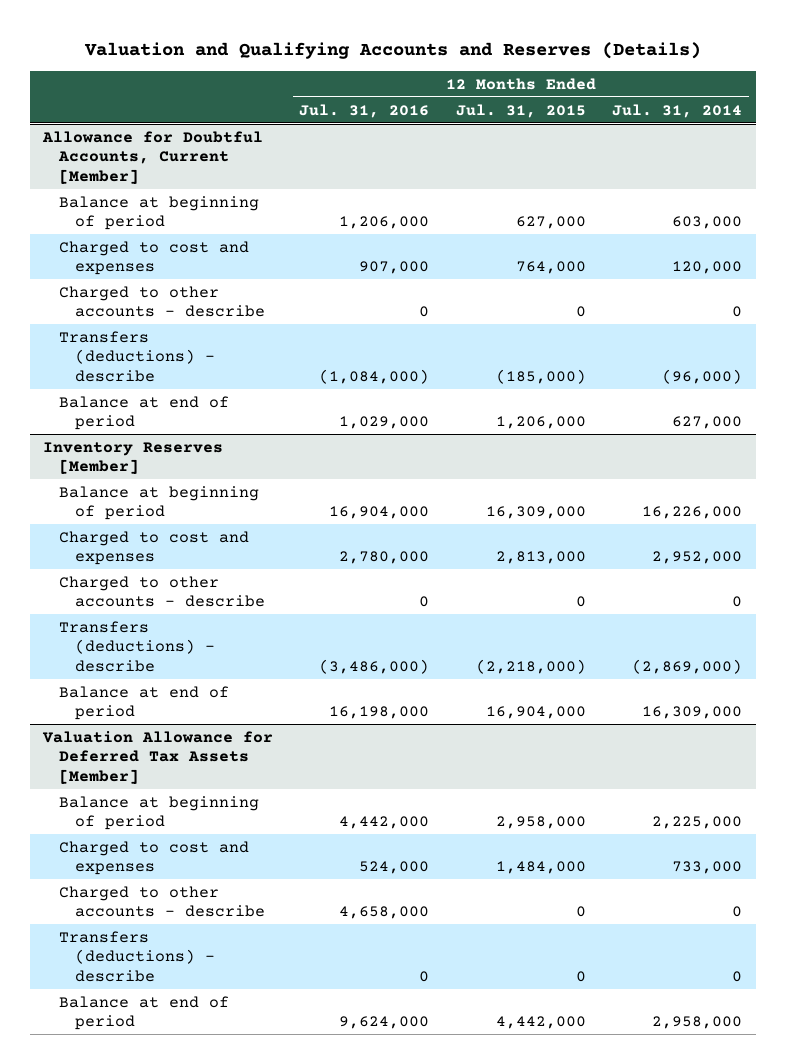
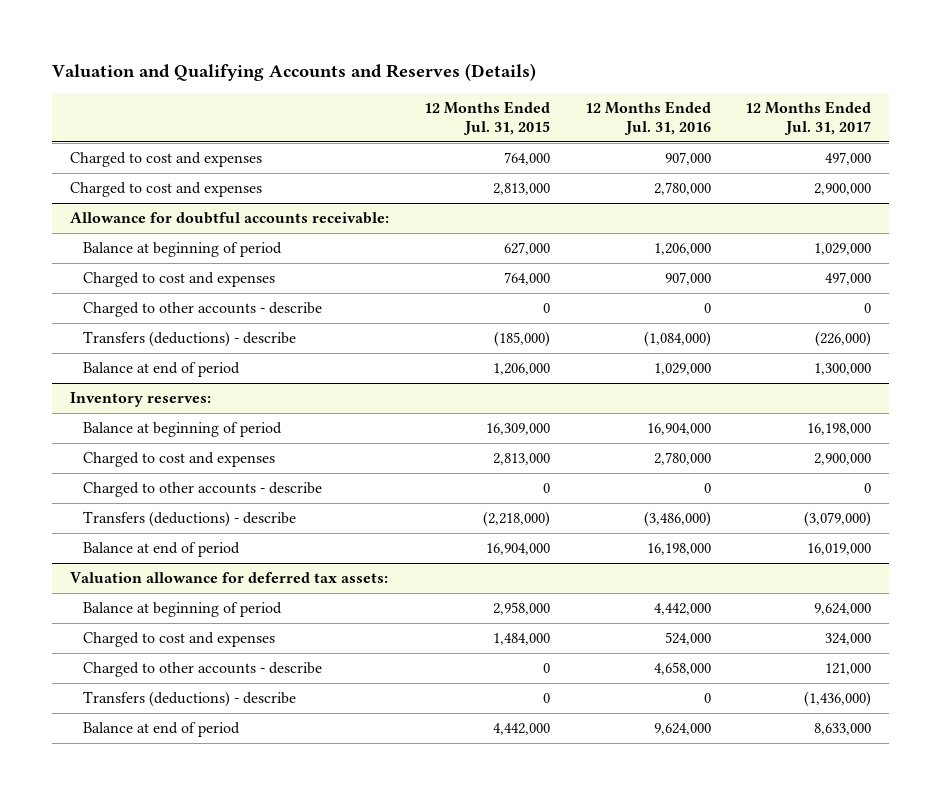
- | 12 Months Ended Jul. 31, 2016 | 12 Months Ended Jul. 31, 2015 | 12 Months Ended Jul. 31, 2014
+ | 12 Months Ended Jul. 31, 2015 | 12 Months Ended Jul. 31, 2016 | 12 Months Ended Jul. 31, 2017
- Allowance for Doubtful Accounts, Current [Member]
+ Charged to cost and expenses | 764,000 | 907,000 | 497,000
+ Charged to cost and expenses | 2,813,000 | 2,780,000 | 2,900,000
+ Allowance for doubtful accounts receivable:
- Inventory Reserves [Member]
+ Inventory reserves:
- Valuation Allowance for Deferred Tax Assets [Member]
+ Valuation allowance for deferred tax assets:

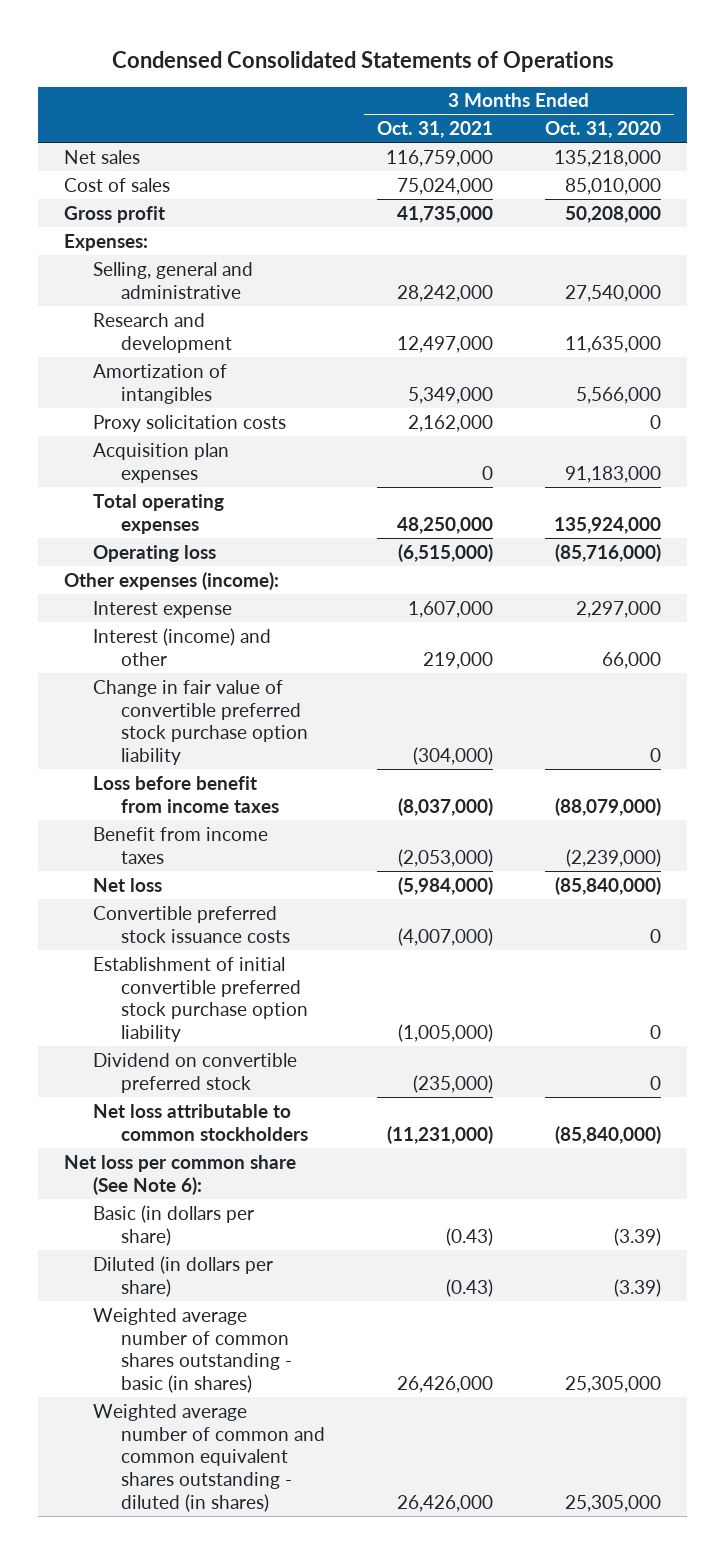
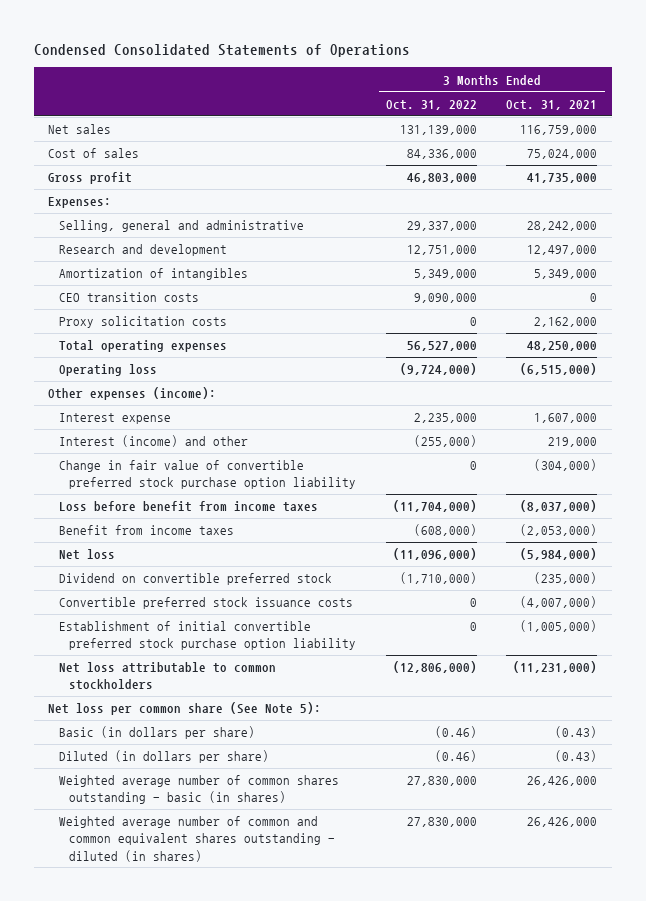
- | 3 Months Ended Oct. 31, 2021 | 3 Months Ended Oct. 31, 2020
+ | 3 Months Ended Oct. 31, 2022 | 3 Months Ended Oct. 31, 2021
+ CEO transition costs | 9,090,000 | 0
- Acquisition plan expenses | 0 | 91,183,000
moved up: Dividend on convertible preferred stock | (1,710,000) | (235,000)
- Net loss per common share (See Note 6):
+ Net loss per common share (See Note 5):

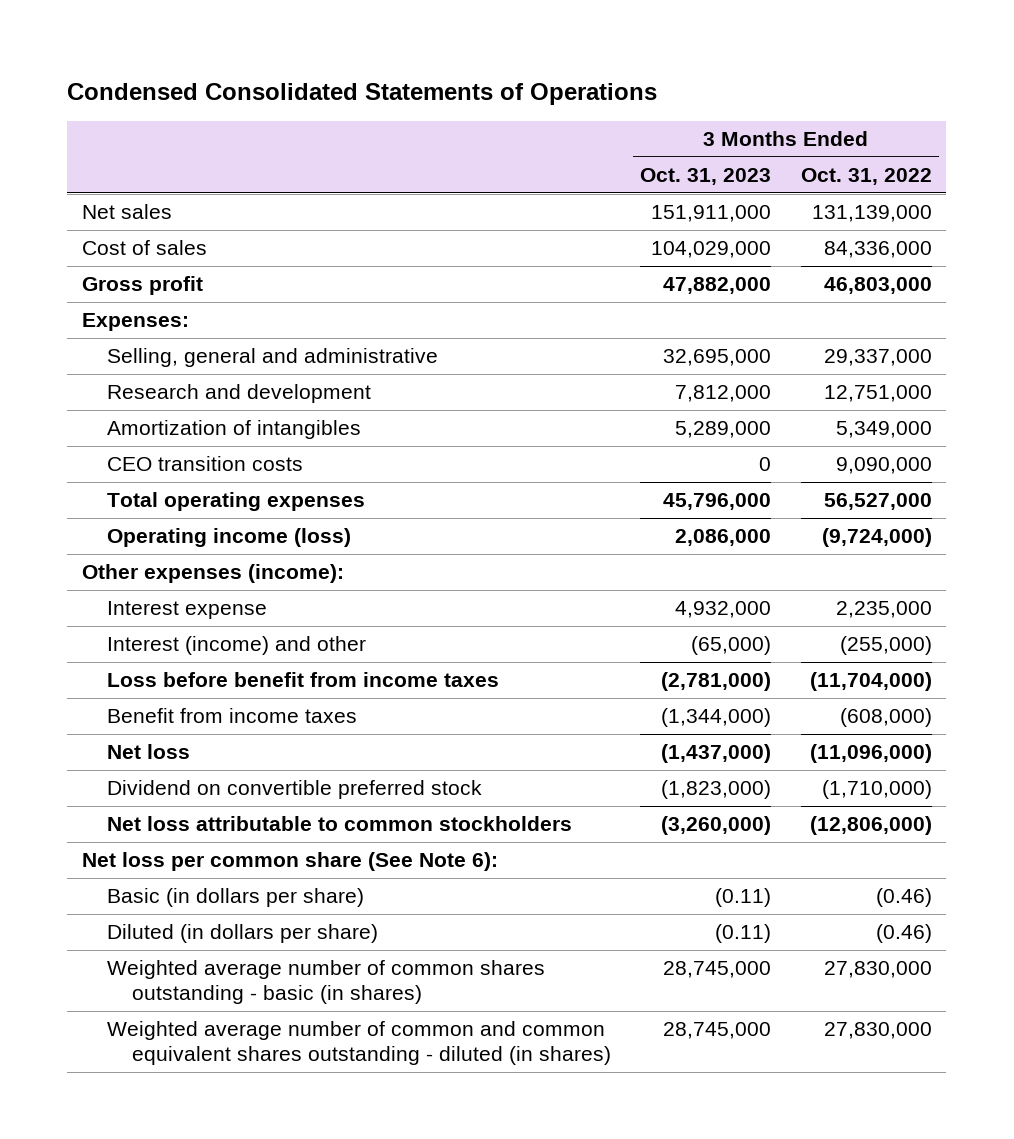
- | 3 Months Ended Oct. 31, 2022 | 3 Months Ended Oct. 31, 2021
+ | 3 Months Ended Oct. 31, 2023 | 3 Months Ended Oct. 31, 2022
- Proxy solicitation costs | 0 | 2,162,000
- Operating loss | (9,724,000) | (6,515,000)
+ Operating income (loss) | 2,086,000 | (9,724,000)
- Change in fair value of convertible preferred stock purchase option liability | 0 | (304,000)
- Convertible preferred stock issuance costs | 0 | (4,007,000)
- Establishment of initial convertible preferred stock purchase option liability | 0 | (1,005,000)
- Net loss per common share (See Note 5):
+ Net loss per common share (See Note 6):

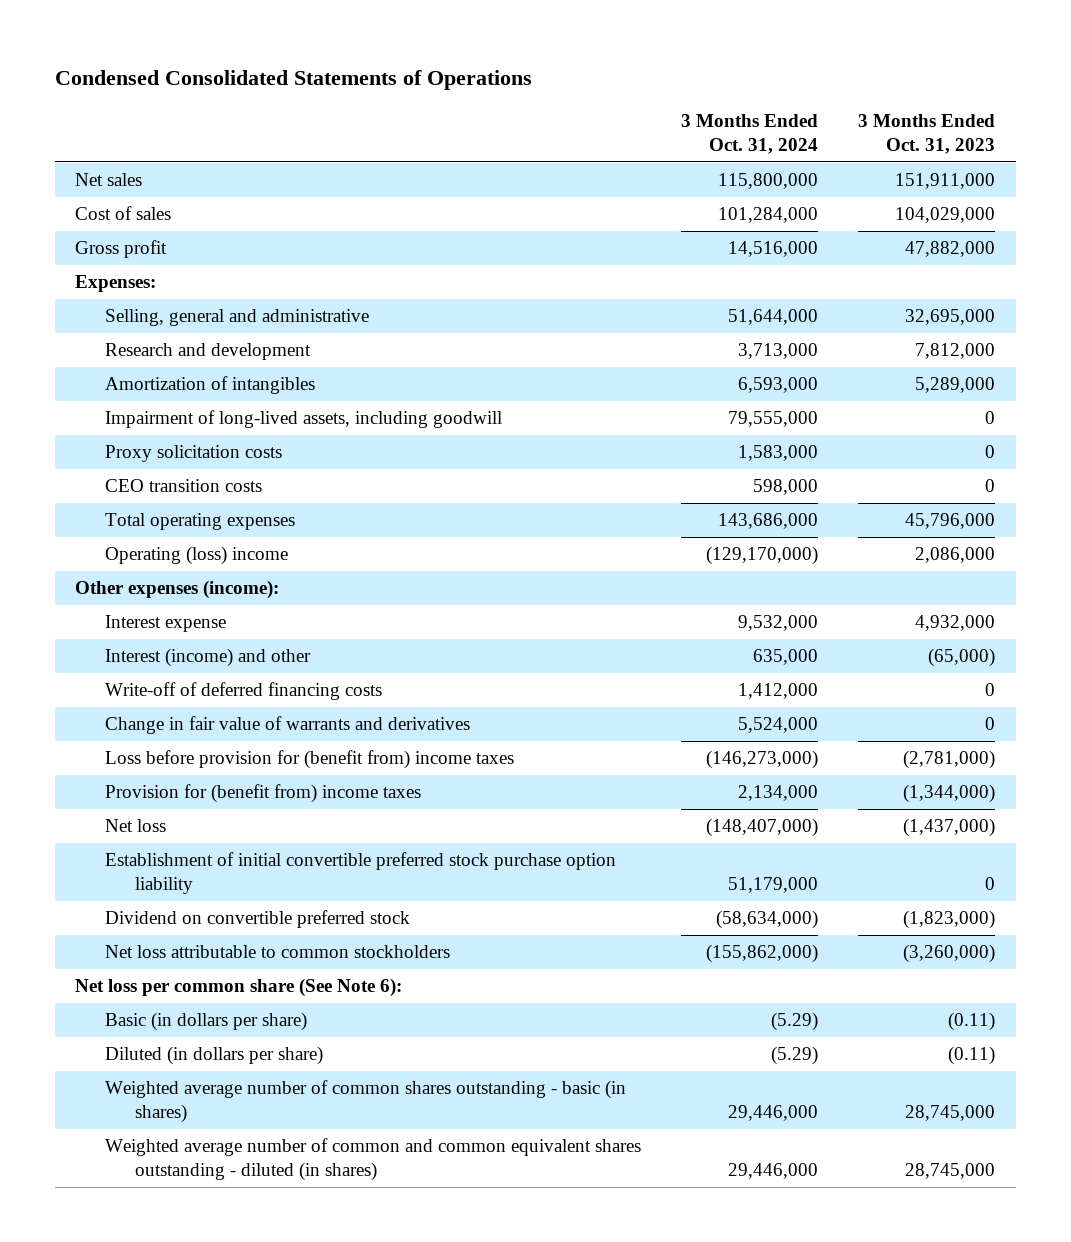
- | 3 Months Ended Oct. 31, 2023 | 3 Months Ended Oct. 31, 2022
+ | 3 Months Ended Oct. 31, 2024 | 3 Months Ended Oct. 31, 2023
+ Impairment of long-lived assets, including goodwill | 79,555,000 | 0
+ Proxy solicitation costs | 1,583,000 | 0
- Operating income (loss) | 2,086,000 | (9,724,000)
+ Operating (loss) income | (129,170,000) | 2,086,000
- Loss before benefit from income taxes | (2,781,000) | (11,704,000)
- Benefit from income taxes | (1,344,000) | (608,000)
+ Write-off of deferred financing costs | 1,412,000 | 0
+ Change in fair value of warrants and derivatives | 5,524,000 | 0
+ Loss before provision for (benefit from) income taxes | (146,273,000) | (2,781,000)
+ Provision for (benefit from) income taxes | 2,134,000 | (1,344,000)
+ Establishment of initial convertible preferred stock purchase option liability | 51,179,000 | 0

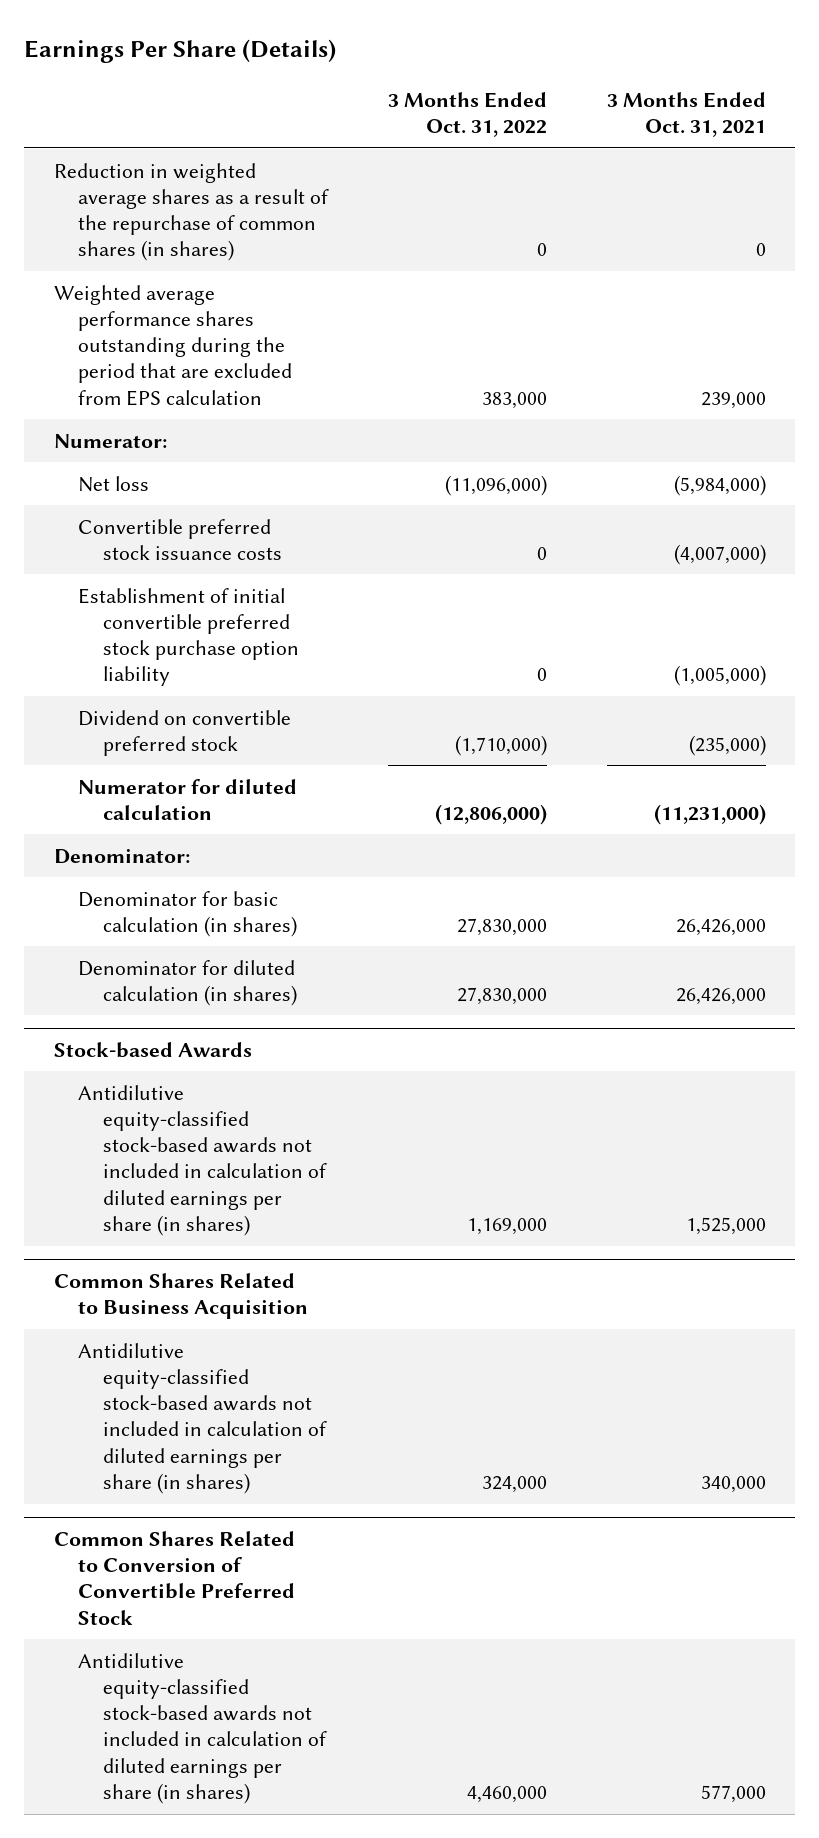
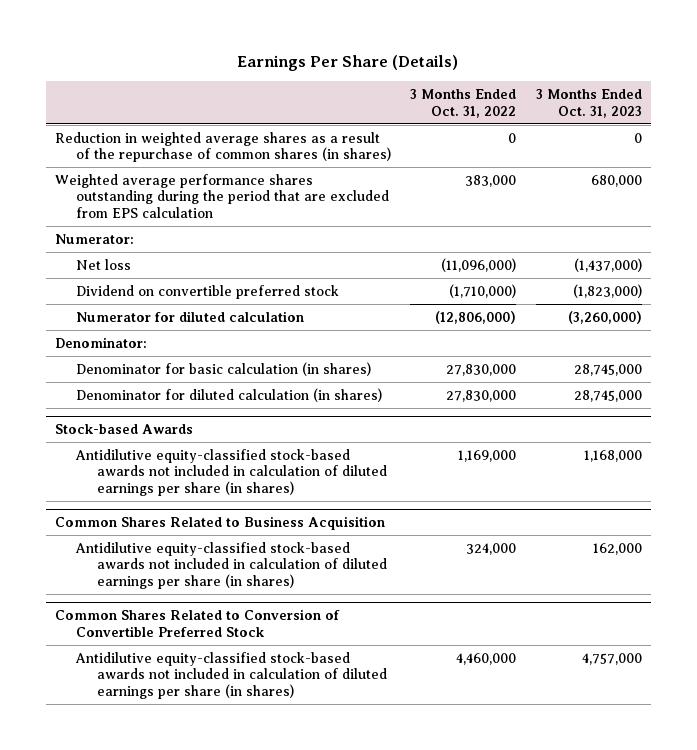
- | 3 Months Ended Oct. 31, 2022 | 3 Months Ended Oct. 31, 2021
+ | 3 Months Ended Oct. 31, 2022 | 3 Months Ended Oct. 31, 2023
- Convertible preferred stock issuance costs | 0 | (4,007,000)
- Establishment of initial convertible preferred stock purchase option liability | 0 | (1,005,000)

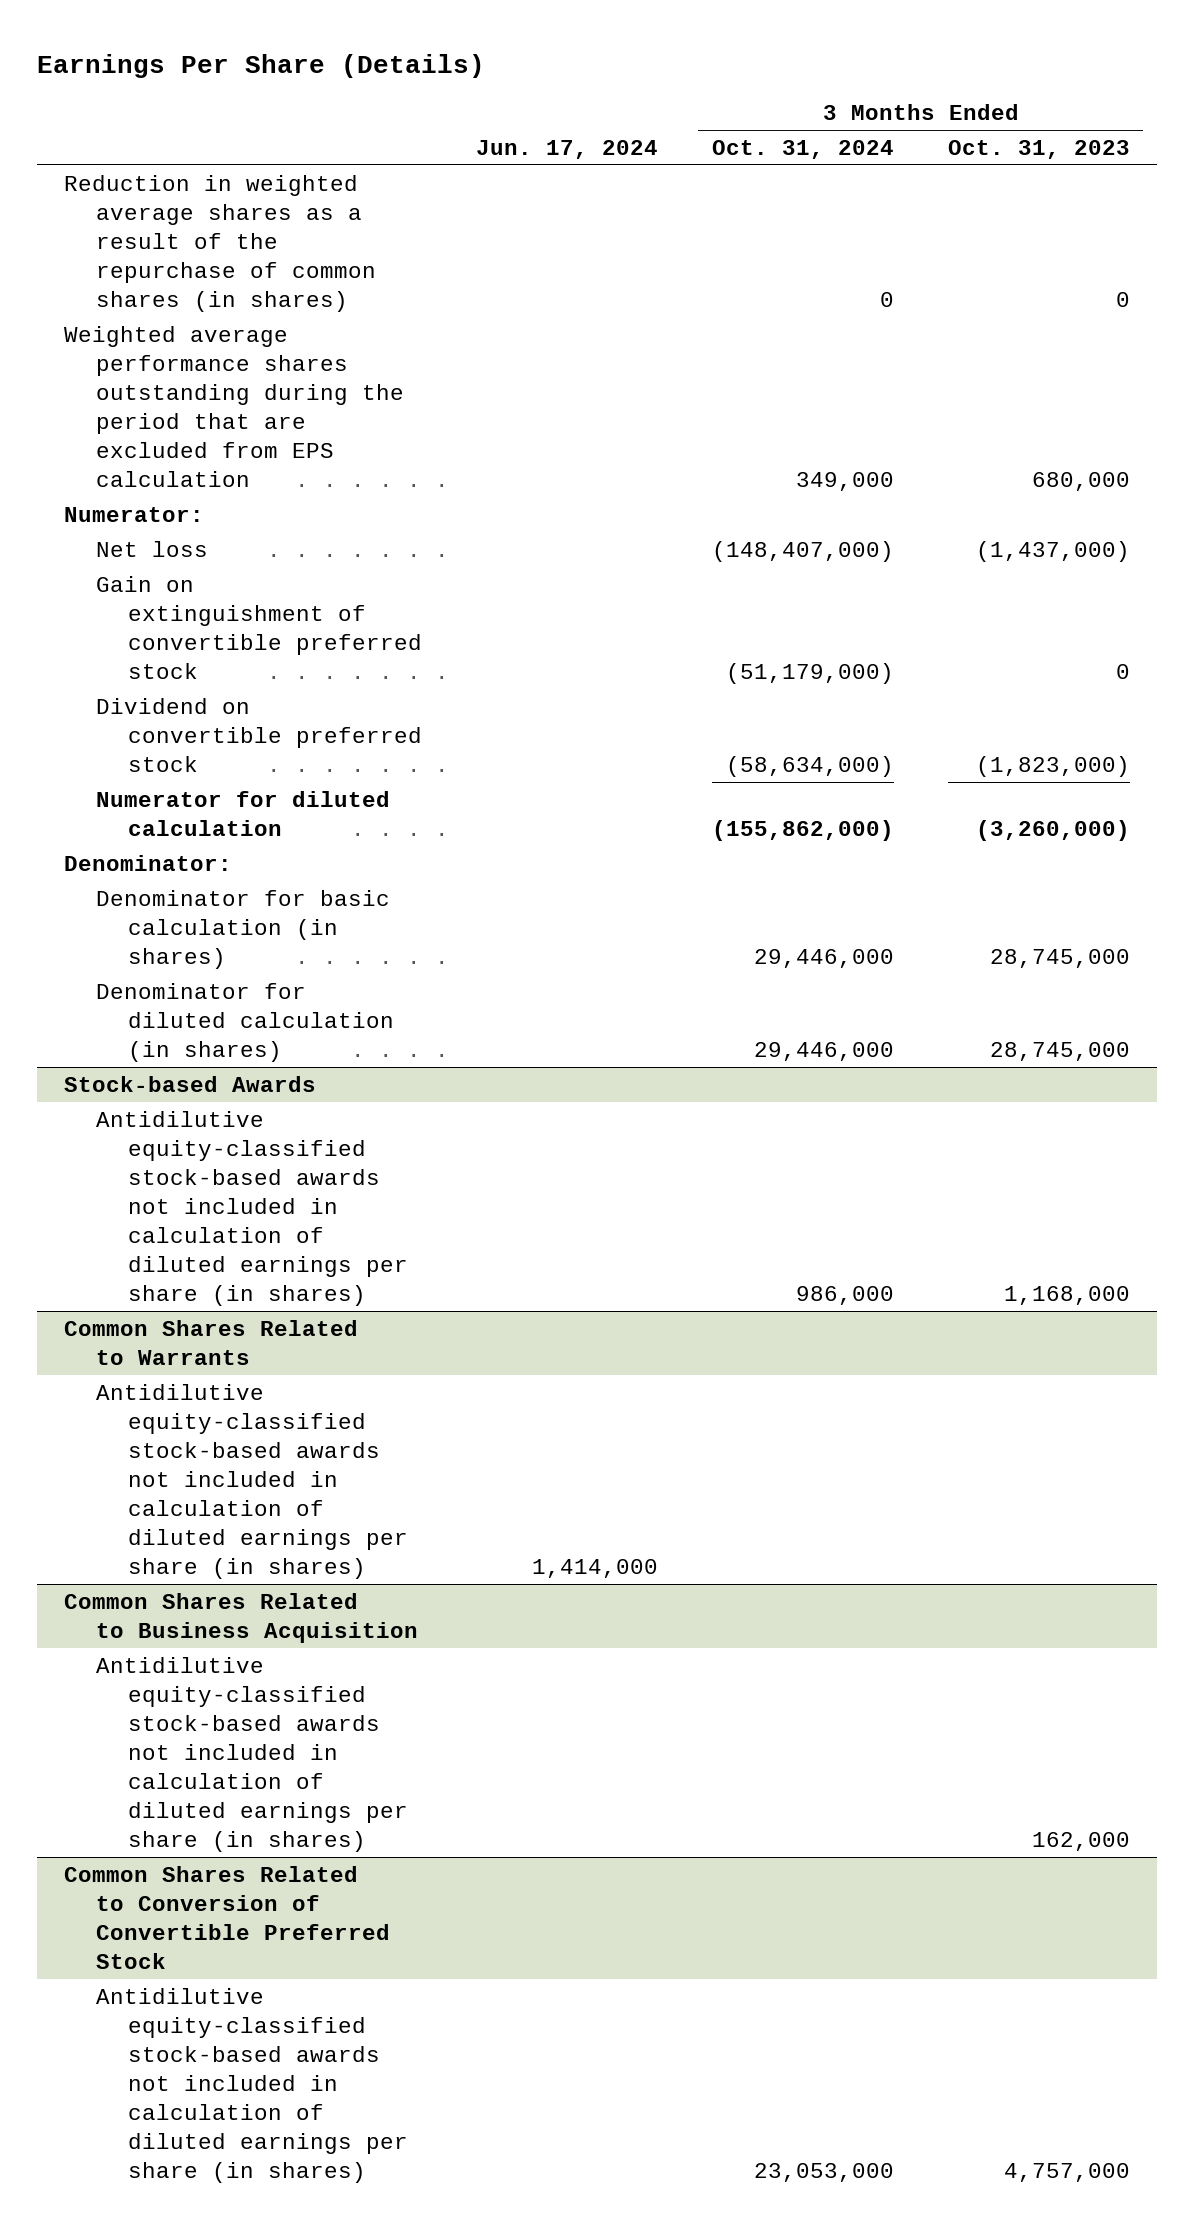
- | 3 Months Ended Oct. 31, 2022 | 3 Months Ended Oct. 31, 2023
+ | Jun. 17, 2024 | 3 Months Ended Oct. 31, 2024 | 3 Months Ended Oct. 31, 2023
+ Gain on extinguishment of convertible preferred stock | | (51,179,000) | 0
+ Common Shares Related to Warrants
+ Antidilutive equity-classified stock-based awards not included in calculation of diluted earnings per share (in shares) | 1,414,000 | |

